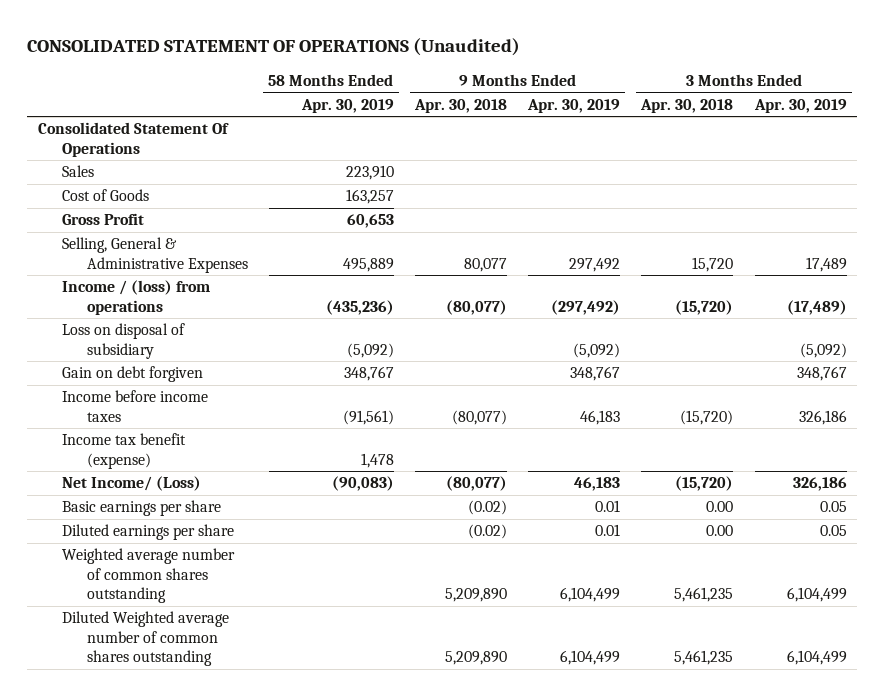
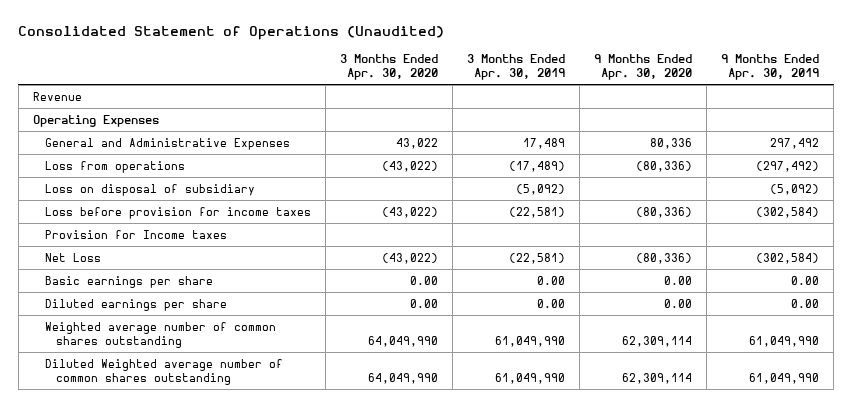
- CONSOLIDATED STATEMENT OF OPERATIONS (Unaudited)
+ Consolidated Statement of Operations (Unaudited)
- | 58 Months Ended Apr. 30, 2019 | 9 Months Ended Apr. 30, 2018 | 9 Months Ended Apr. 30, 2019 | 3 Months Ended Apr. 30, 2018 | 3 Months Ended Apr. 30, 2019
+ | 3 Months Ended Apr. 30, 2020 | 3 Months Ended Apr. 30, 2019 | 9 Months Ended Apr. 30, 2020 | 9 Months Ended Apr. 30, 2019
- Consolidated Statement Of Operations
- Sales | 223,910 | | | |
- Cost of Goods | 163,257 | | | |
- Gross Profit | 60,653 | | | |
- Selling, General & Administrative Expenses | 495,889 | 80,077 | 297,492 | 15,720 | 17,489
- Income / (loss) from operations | (435,236) | (80,077) | (297,492) | (15,720) | (17,489)
+ Revenue
+ Operating Expenses
+ General and Administrative Expenses | 43,022 | 17,489 | 80,336 | 297,492
+ Loss from operations | (43,022) | (17,489) | (80,336) | (297,492)
- Gain on debt forgiven | 348,767 | | 348,767 | | 348,767
- Income before income taxes | (91,561) | (80,077) | 46,183 | (15,720) | 326,186
- Income tax benefit (expense) | 1,478 | | | |
- Net Income/ (Loss) | (90,083) | (80,077) | 46,183 | (15,720) | 326,186
- Basic earnings per share | | (0.02) | 0.01 | 0.00 | 0.05
- Diluted earnings per share | | (0.02) | 0.01 | 0.00 | 0.05
- Weighted average number of common shares outstanding | | 5,209,890 | 6,104,499 | 5,461,235 | 6,104,499
- Diluted Weighted average number of common shares outstanding | | 5,209,890 | 6,104,499 | 5,461,235 | 6,104,499
+ Loss before provision for income taxes | (43,022) | (22,581) | (80,336) | (302,584)
+ Provision for Income taxes
+ Net Loss | (43,022) | (22,581) | (80,336) | (302,584)
+ Basic earnings per share | 0.00 | 0.00 | 0.00 | 0.00
+ Diluted earnings per share | 0.00 | 0.00 | 0.00 | 0.00
+ Weighted average number of common shares outstanding | 64,049,990 | 61,049,990 | 62,309,114 | 61,049,990
+ Diluted Weighted average number of common shares outstanding | 64,049,990 | 61,049,990 | 62,309,114 | 61,049,990

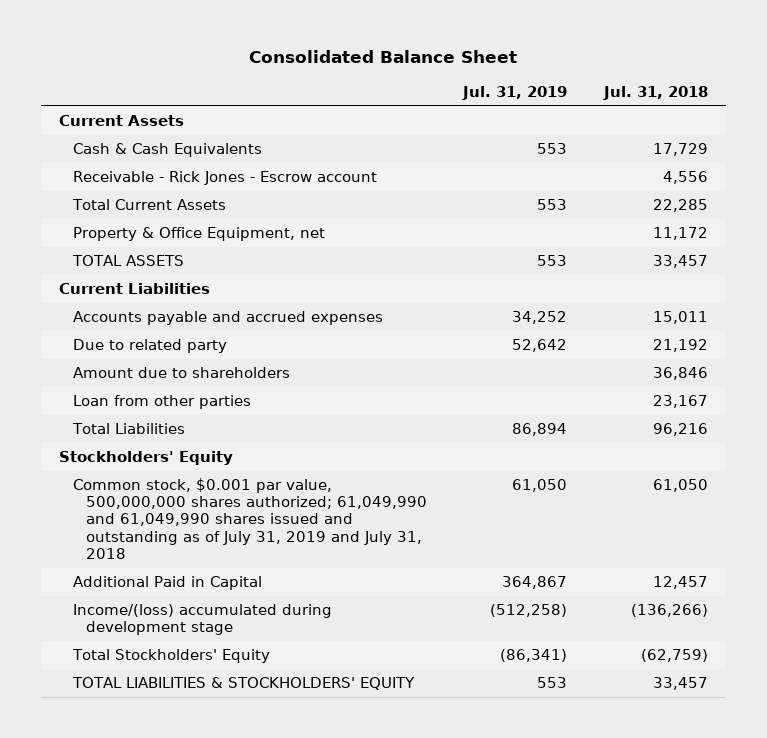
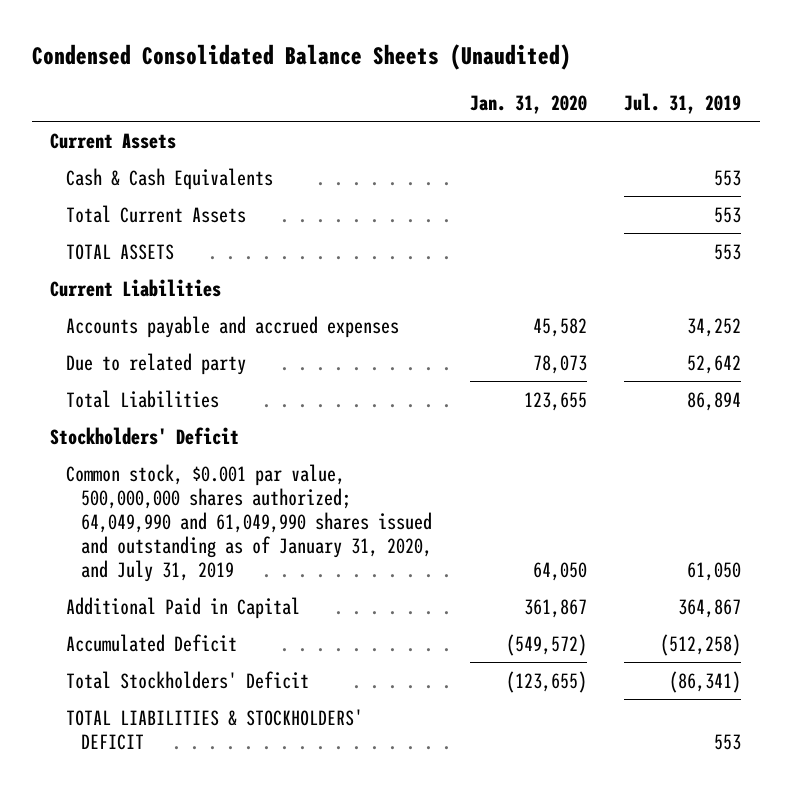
- Consolidated Balance Sheet
+ Condensed Consolidated Balance Sheets (Unaudited)
- | Jul. 31, 2019 | Jul. 31, 2018
+ | Jan. 31, 2020 | Jul. 31, 2019
- Receivable - Rick Jones - Escrow account | | 4,556
- Property & Office Equipment, net | | 11,172
- Amount due to shareholders | | 36,846
- Loan from other parties | | 23,167
- Stockholders' Equity
- Common stock, $0.001 par value, 500,000,000 shares authorized; 61,049,990 and 61,049,990 shares issued and outstanding as of July 31, 2019 and July 31, 2018 | 61,050 | 61,050
+ Stockholders' Deficit
+ Common stock, $0.001 par value, 500,000,000 shares authorized; 64,049,990 and 61,049,990 shares issued and outstanding as of January 31, 2020, and July 31, 2019 | 64,050 | 61,050
- Income/(loss) accumulated during development stage | (512,258) | (136,266)
- Total Stockholders' Equity | (86,341) | (62,759)
- TOTAL LIABILITIES & STOCKHOLDERS' EQUITY | 553 | 33,457
+ Accumulated Deficit | (549,572) | (512,258)
+ Total Stockholders' Deficit | (123,655) | (86,341)
+ TOTAL LIABILITIES & STOCKHOLDERS' DEFICIT | | 553

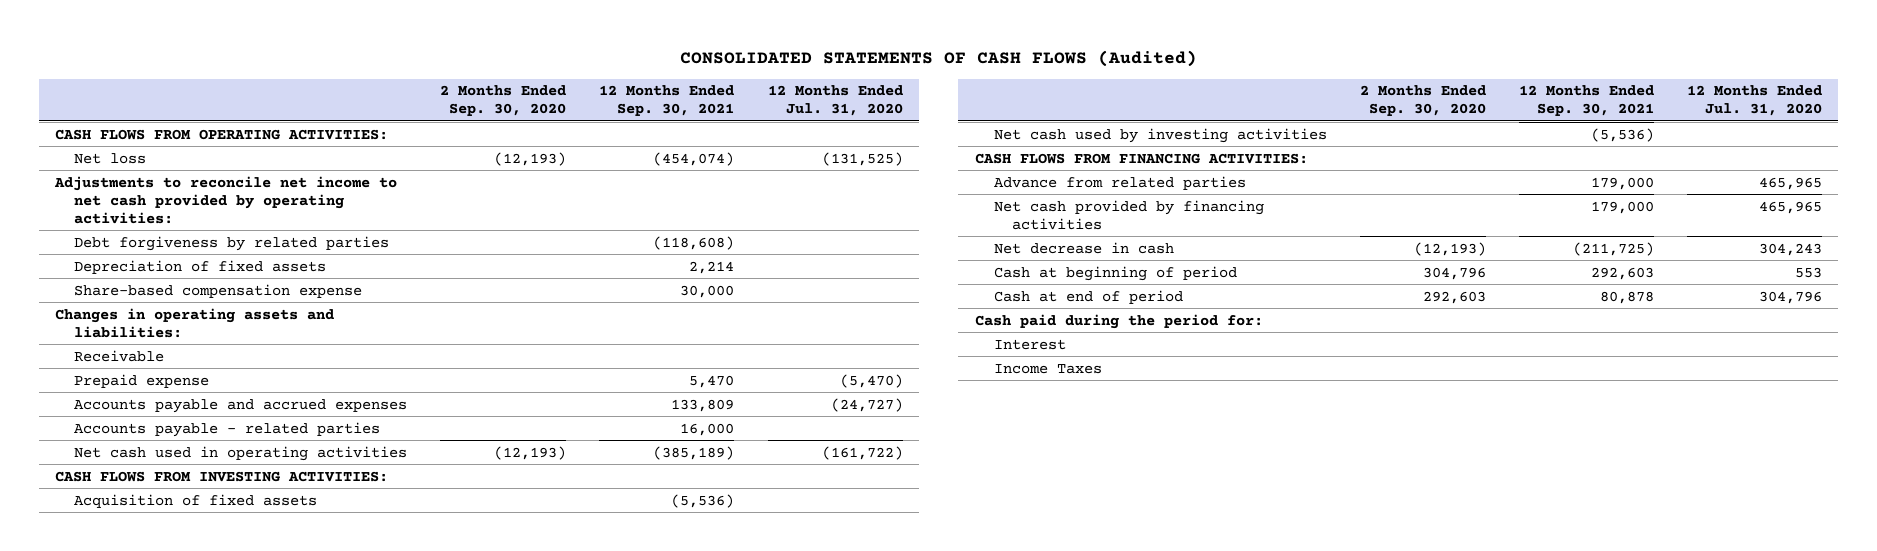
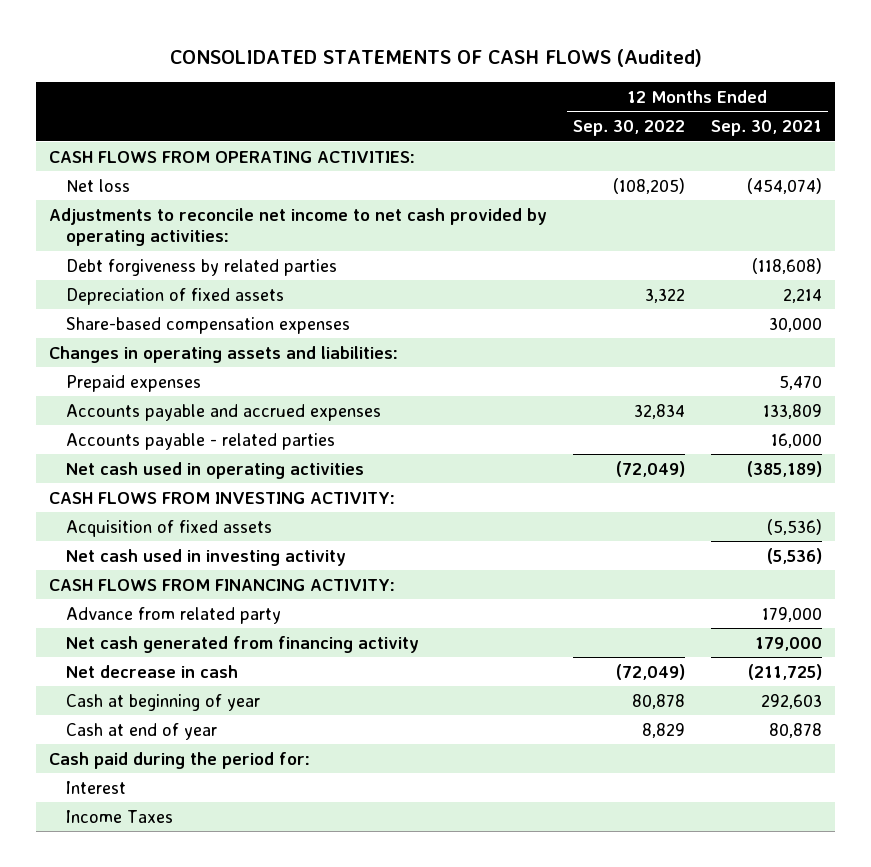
- | 2 Months Ended Sep. 30, 2020 | 12 Months Ended Sep. 30, 2021 | 12 Months Ended Jul. 31, 2020
+ | 12 Months Ended Sep. 30, 2022 | 12 Months Ended Sep. 30, 2021
- Share-based compensation expense | | 30,000 |
+ Share-based compensation expenses | | 30,000
- Receivable
- Prepaid expense | | 5,470 | (5,470)
+ Prepaid expenses | | 5,470
- CASH FLOWS FROM INVESTING ACTIVITIES:
+ CASH FLOWS FROM INVESTING ACTIVITY:
- Net cash used by investing activities | | (5,536) |
- CASH FLOWS FROM FINANCING ACTIVITIES:
- Advance from related parties | | 179,000 | 465,965
- Net cash provided by financing activities | | 179,000 | 465,965
+ Net cash used in investing activity | | (5,536)
+ CASH FLOWS FROM FINANCING ACTIVITY:
+ Advance from related party | | 179,000
+ Net cash generated from financing activity | | 179,000
- Cash at beginning of period | 304,796 | 292,603 | 553
- Cash at end of period | 292,603 | 80,878 | 304,796
+ Cash at beginning of year | 80,878 | 292,603
+ Cash at end of year | 8,829 | 80,878

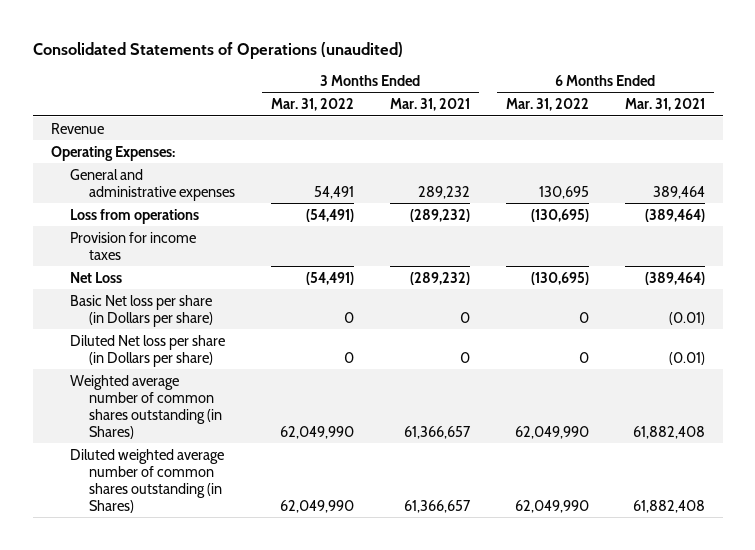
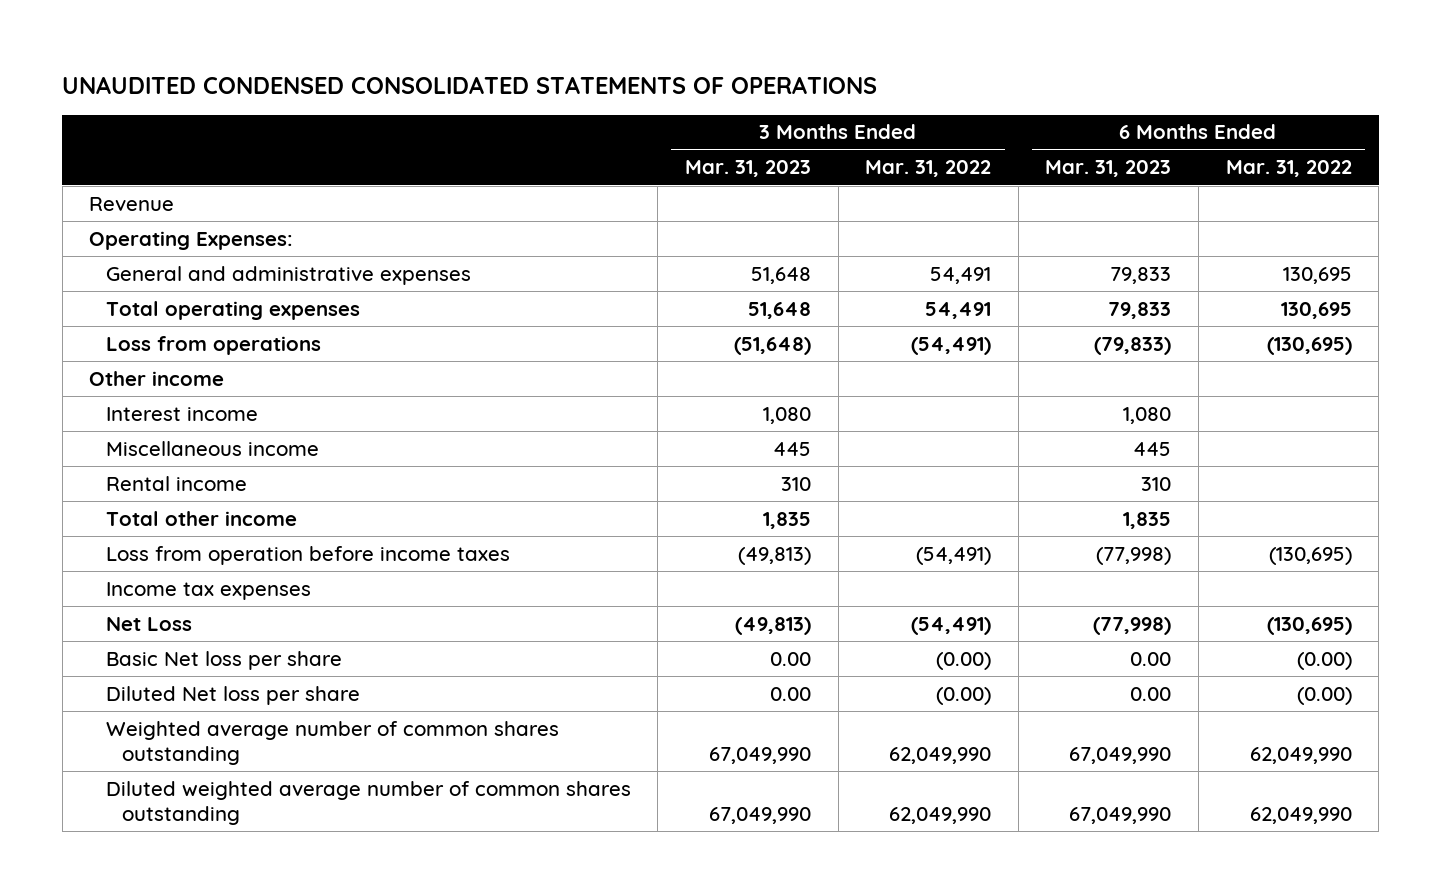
- Consolidated Statements of Operations (unaudited)
+ UNAUDITED CONDENSED CONSOLIDATED STATEMENTS OF OPERATIONS
- | 3 Months Ended Mar. 31, 2022 | 3 Months Ended Mar. 31, 2021 | 6 Months Ended Mar. 31, 2022 | 6 Months Ended Mar. 31, 2021
+ | 3 Months Ended Mar. 31, 2023 | 3 Months Ended Mar. 31, 2022 | 6 Months Ended Mar. 31, 2023 | 6 Months Ended Mar. 31, 2022
+ Total operating expenses | 51,648 | 54,491 | 79,833 | 130,695
- Provision for income taxes
+ Other income
+ Interest income | 1,080 | | 1,080 |
+ Miscellaneous income | 445 | | 445 |
+ Rental income | 310 | | 310 |
+ Total other income | 1,835 | | 1,835 |
+ Loss from operation before income taxes | (49,813) | (54,491) | (77,998) | (130,695)
+ Income tax expenses
- Basic Net loss per share (in Dollars per share) | 0 | 0 | 0 | (0.01)
- Diluted Net loss per share (in Dollars per share) | 0 | 0 | 0 | (0.01)
- Weighted average number of common shares outstanding (in Shares) | 62,049,990 | 61,366,657 | 62,049,990 | 61,882,408
- Diluted weighted average number of common shares outstanding (in Shares) | 62,049,990 | 61,366,657 | 62,049,990 | 61,882,408
+ Basic Net loss per share | 0.00 | (0.00) | 0.00 | (0.00)
+ Diluted Net loss per share | 0.00 | (0.00) | 0.00 | (0.00)
+ Weighted average number of common shares outstanding | 67,049,990 | 62,049,990 | 67,049,990 | 62,049,990
+ Diluted weighted average number of common shares outstanding | 67,049,990 | 62,049,990 | 67,049,990 | 62,049,990

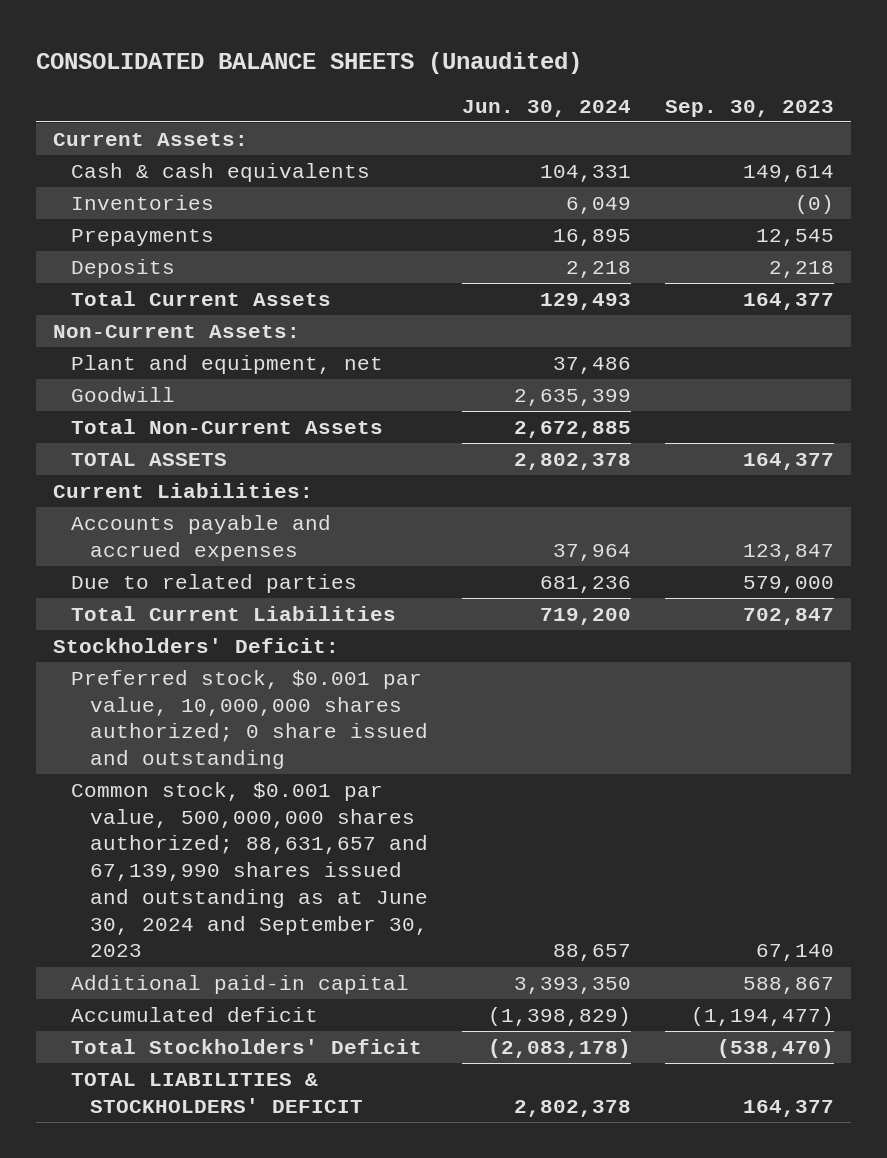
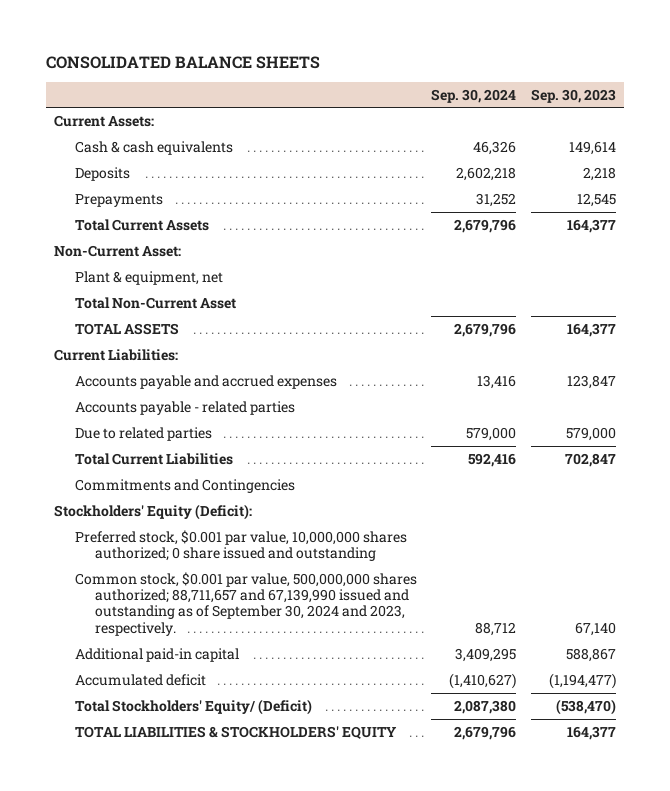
- CONSOLIDATED BALANCE SHEETS (Unaudited)
+ CONSOLIDATED BALANCE SHEETS
- | Jun. 30, 2024 | Sep. 30, 2023
+ | Sep. 30, 2024 | Sep. 30, 2023
- Inventories | 6,049 | (0)
moved down: Prepayments | 31,252 | 12,545
- Non-Current Assets:
- Plant and equipment, net | 37,486 |
- Goodwill | 2,635,399 |
- Total Non-Current Assets | 2,672,885 |
+ Non-Current Asset:
+ Plant & equipment, net
+ Total Non-Current Asset
+ Accounts payable - related parties
- Stockholders' Deficit:
+ Commitments and Contingencies
+ Stockholders' Equity (Deficit):
- Common stock, $0.001 par value, 500,000,000 shares authorized; 88,631,657 and 67,139,990 shares issued and outstanding as at June 30, 2024 and September 30, 2023 | 88,657 | 67,140
+ Common stock, $0.001 par value, 500,000,000 shares authorized; 88,711,657 and 67,139,990 issued and outstanding as of September 30, 2024 and 2023, respectively. | 88,712 | 67,140
- Total Stockholders' Deficit | (2,083,178) | (538,470)
- TOTAL LIABILITIES & STOCKHOLDERS' DEFICIT | 2,802,378 | 164,377
+ Total Stockholders' Equity/ (Deficit) | 2,087,380 | (538,470)
+ TOTAL LIABILITIES & STOCKHOLDERS' EQUITY | 2,679,796 | 164,377

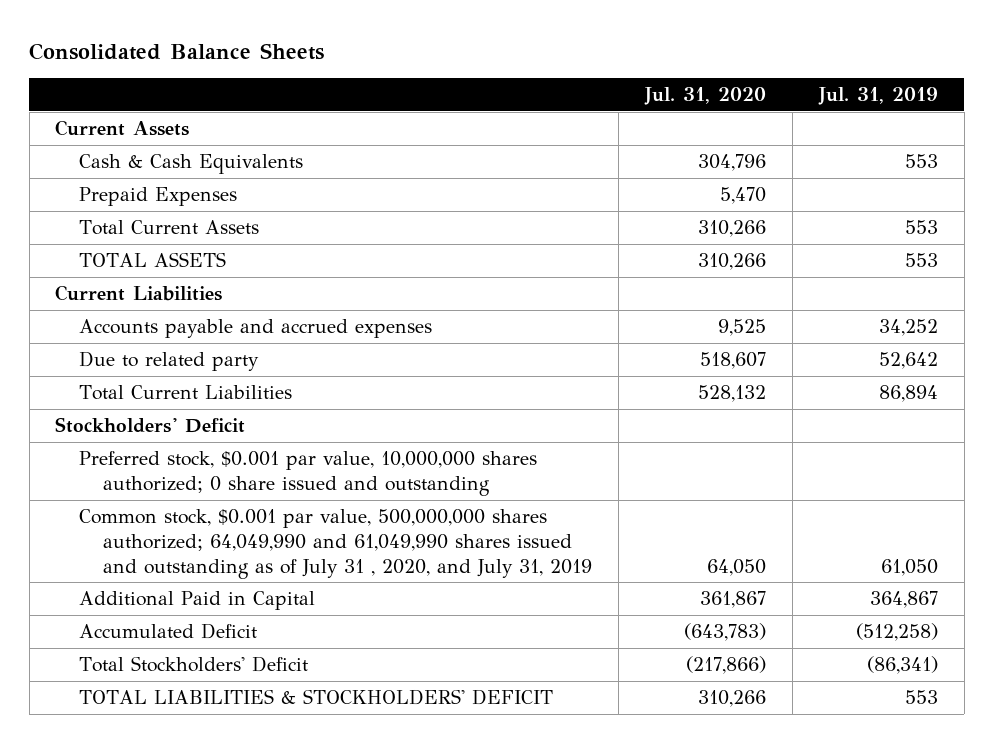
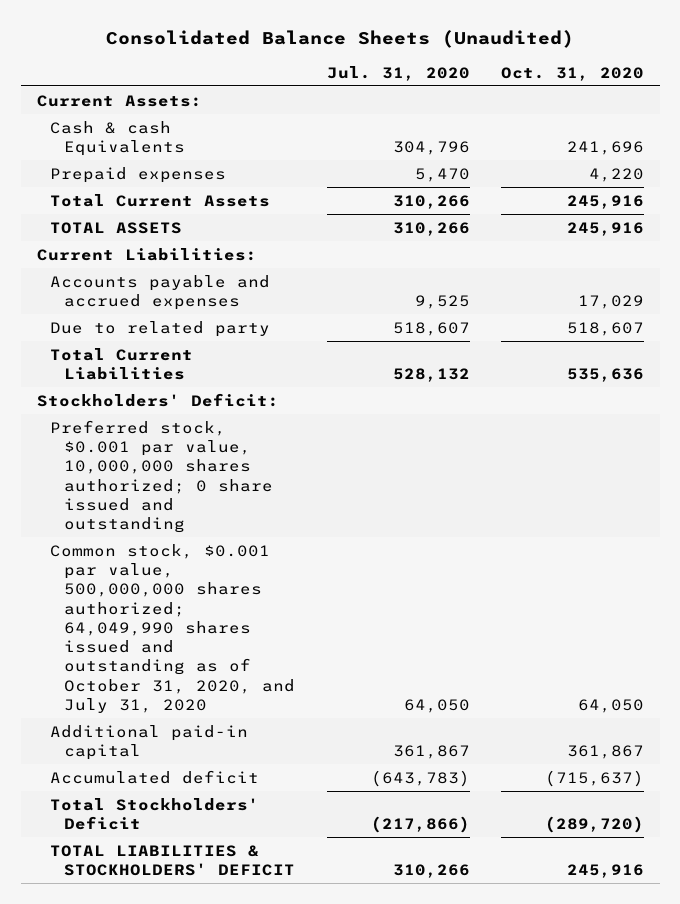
- Consolidated Balance Sheets
+ Consolidated Balance Sheets (Unaudited)
- | Jul. 31, 2020 | Jul. 31, 2019
+ | Jul. 31, 2020 | Oct. 31, 2020
- Current Assets
- Cash & Cash Equivalents | 304,796 | 553
- Prepaid Expenses | 5,470 |
+ Current Assets:
+ Cash & cash Equivalents | 304,796 | 241,696
+ Prepaid expenses | 5,470 | 4,220
- Current Liabilities
+ Current Liabilities:
- Stockholders' Deficit
+ Stockholders' Deficit:
- Common stock, $0.001 par value, 500,000,000 shares authorized; 64,049,990 and 61,049,990 shares issued and outstanding as of July 31 , 2020, and July 31, 2019 | 64,050 | 61,050
- Additional Paid in Capital | 361,867 | 364,867
- Accumulated Deficit | (643,783) | (512,258)
+ Common stock, $0.001 par value, 500,000,000 shares authorized; 64,049,990 shares issued and outstanding as of October 31, 2020, and July 31, 2020 | 64,050 | 64,050
+ Additional paid-in capital | 361,867 | 361,867
+ Accumulated deficit | (643,783) | (715,637)

